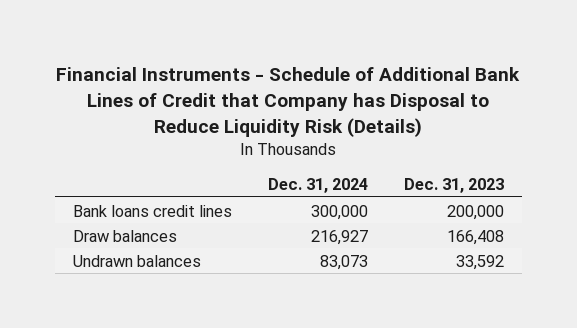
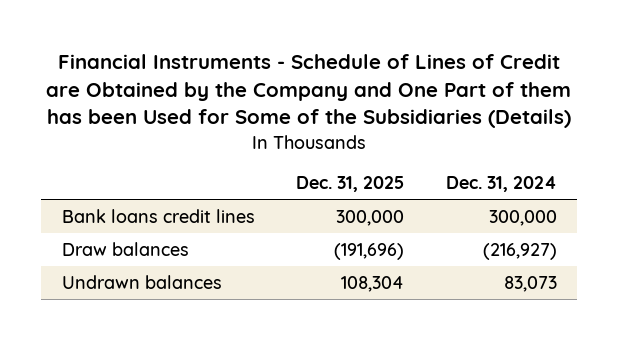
- Financial Instruments - Schedule of Additional Bank Lines of Credit that Company has Disposal to Reduce Liquidity Risk (Details)
+ Financial Instruments - Schedule of Lines of Credit are Obtained by the Company and One Part of them has been Used for Some of the Subsidiaries (Details)
- | Dec. 31, 2024 | Dec. 31, 2023
+ | Dec. 31, 2025 | Dec. 31, 2024
- Draw balances | 216,927 | 166,408
+ Draw balances | (191,696) | (216,927)

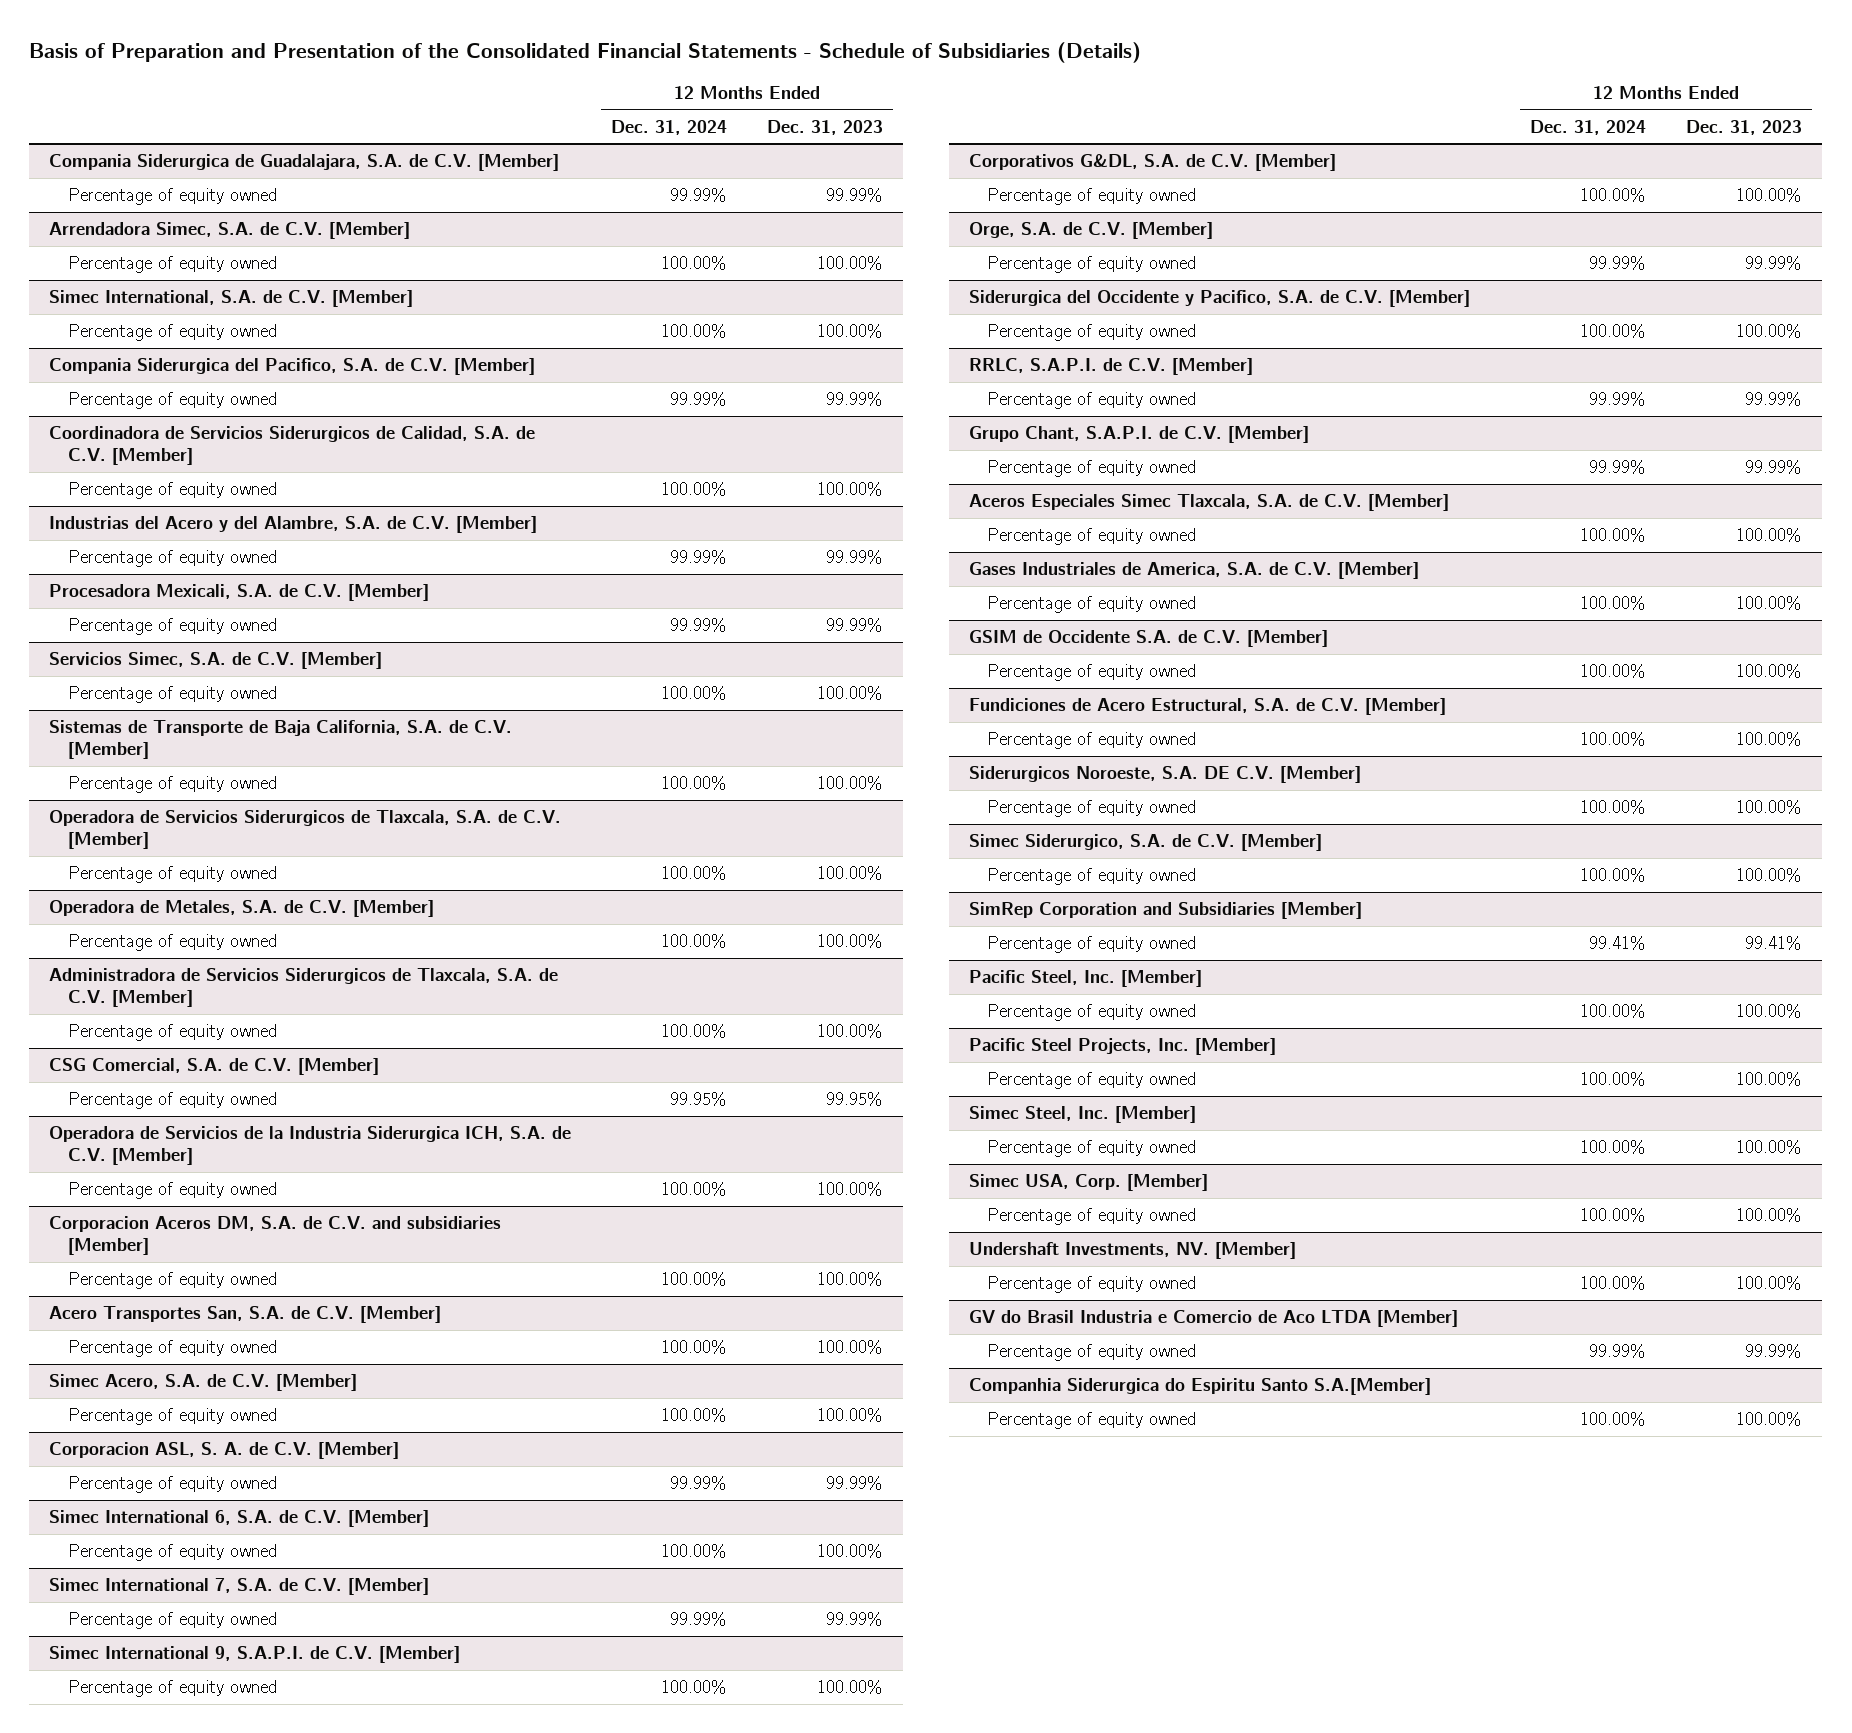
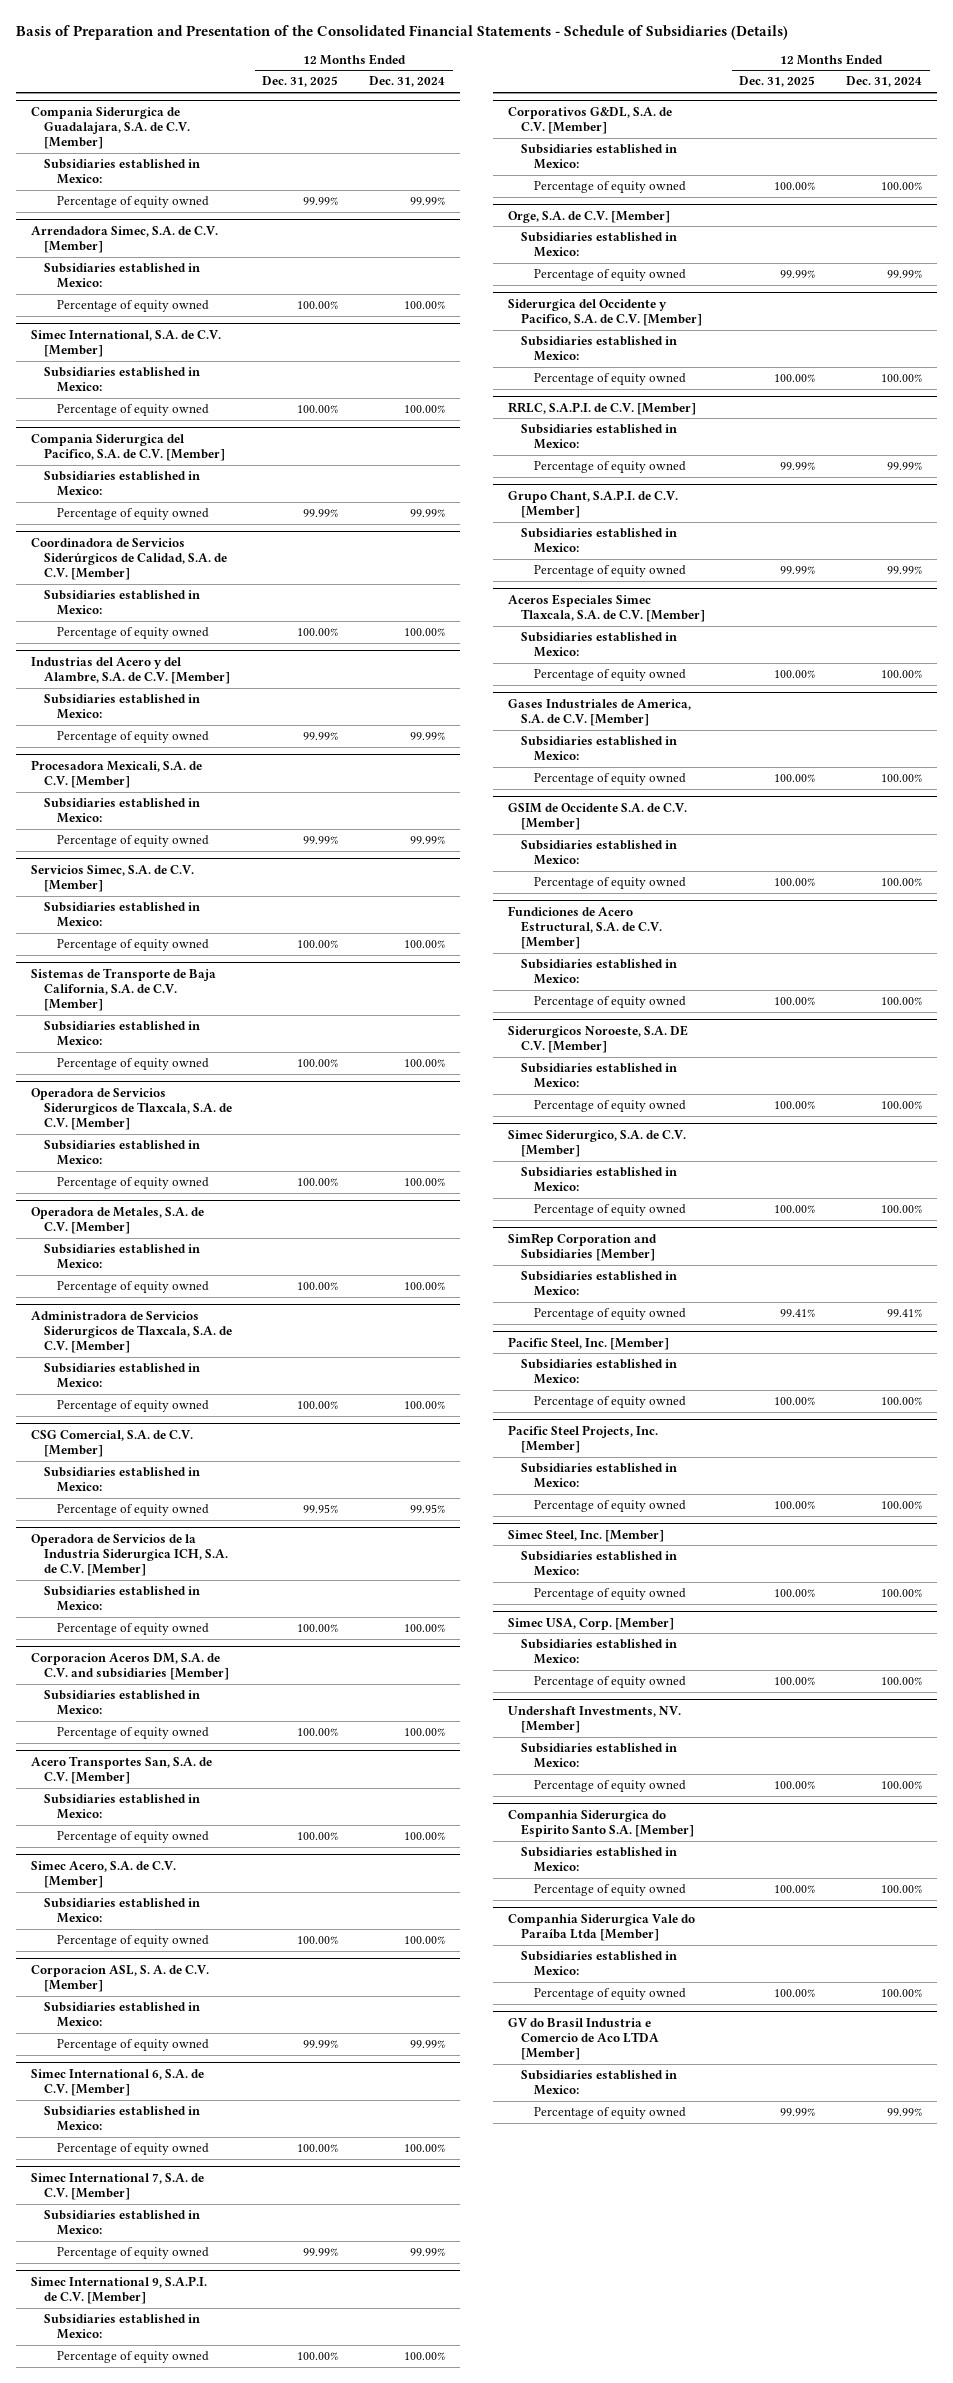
- | 12 Months Ended Dec. 31, 2024 | 12 Months Ended Dec. 31, 2023
+ | 12 Months Ended Dec. 31, 2025 | 12 Months Ended Dec. 31, 2024
@ Compania Siderurgica de Guadalajara, S.A. de C.V. [Member]
+ Subsidiaries established in Mexico:
@ Arrendadora Simec, S.A. de C.V. [Member]
+ Subsidiaries established in Mexico:
@ Simec International, S.A. de C.V. [Member]
+ Subsidiaries established in Mexico:
@ Compania Siderurgica del Pacifico, S.A. de C.V. [Member]
+ Subsidiaries established in Mexico:
- Coordinadora de Servicios Siderurgicos de Calidad, S.A. de C.V. [Member]
+ Coordinadora de Servicios Siderúrgicos de Calidad, S.A. de C.V. [Member]
+ Subsidiaries established in Mexico:
@ Industrias del Acero y del Alambre, S.A. de C.V. [Member]
+ Subsidiaries established in Mexico:
@ Procesadora Mexicali, S.A. de C.V. [Member]
+ Subsidiaries established in Mexico:
@ Servicios Simec, S.A. de C.V. [Member]
+ Subsidiaries established in Mexico:
@ Sistemas de Transporte de Baja California, S.A. de C.V. [Member]
+ Subsidiaries established in Mexico:
@ Operadora de Servicios Siderurgicos de Tlaxcala, S.A. de C.V. [Member]
+ Subsidiaries established in Mexico:
@ Operadora de Metales, S.A. de C.V. [Member]
+ Subsidiaries established in Mexico:
@ Administradora de Servicios Siderurgicos de Tlaxcala, S.A. de C.V. [Member]
+ Subsidiaries established in Mexico:
@ CSG Comercial, S.A. de C.V. [Member]
+ Subsidiaries established in Mexico:
@ Operadora de Servicios de la Industria Siderurgica ICH, S.A. de C.V. [Member]
+ Subsidiaries established in Mexico:
@ Corporacion Aceros DM, S.A. de C.V. and subsidiaries [Member]
+ Subsidiaries established in Mexico:
@ Acero Transportes San, S.A. de C.V. [Member]
+ Subsidiaries established in Mexico:
@ Simec Acero, S.A. de C.V. [Member]
+ Subsidiaries established in Mexico:
@ Corporacion ASL, S. A. de C.V. [Member]
+ Subsidiaries established in Mexico:
@ Simec International 6, S.A. de C.V. [Member]
+ Subsidiaries established in Mexico:
@ Simec International 7, S.A. de C.V. [Member]
+ Subsidiaries established in Mexico:
@ Simec International 9, S.A.P.I. de C.V. [Member]
+ Subsidiaries established in Mexico:
@ Corporativos G&DL, S.A. de C.V. [Member]
+ Subsidiaries established in Mexico:
@ Orge, S.A. de C.V. [Member]
+ Subsidiaries established in Mexico:
@ Siderurgica del Occidente y Pacifico, S.A. de C.V. [Member]
+ Subsidiaries established in Mexico:
@ RRLC, S.A.P.I. de C.V. [Member]
+ Subsidiaries established in Mexico:
@ Grupo Chant, S.A.P.I. de C.V. [Member]
+ Subsidiaries established in Mexico:
@ Aceros Especiales Simec Tlaxcala, S.A. de C.V. [Member]
+ Subsidiaries established in Mexico:
@ Gases Industriales de America, S.A. de C.V. [Member]
+ Subsidiaries established in Mexico:
@ GSIM de Occidente S.A. de C.V. [Member]
+ Subsidiaries established in Mexico:
@ Fundiciones de Acero Estructural, S.A. de C.V. [Member]
+ Subsidiaries established in Mexico:
@ Siderurgicos Noroeste, S.A. DE C.V. [Member]
+ Subsidiaries established in Mexico:
@ Simec Siderurgico, S.A. de C.V. [Member]
+ Subsidiaries established in Mexico:
@ SimRep Corporation and Subsidiaries [Member]
+ Subsidiaries established in Mexico:
@ Pacific Steel, Inc. [Member]
+ Subsidiaries established in Mexico:
@ Pacific Steel Projects, Inc. [Member]
+ Subsidiaries established in Mexico:
@ Simec Steel, Inc. [Member]
+ Subsidiaries established in Mexico:
@ Simec USA, Corp. [Member]
+ Subsidiaries established in Mexico:
@ Undershaft Investments, NV. [Member]
+ Subsidiaries established in Mexico:
+ Companhia Siderurgica do Espirito Santo S.A. [Member]
+ Subsidiaries established in Mexico:
+ Percentage of equity owned | 100.00% | 100.00%
+ Companhia Siderurgica Vale do Paraíba Ltda [Member]
+ Subsidiaries established in Mexico:
+ Percentage of equity owned | 100.00% | 100.00%
@ GV do Brasil Industria e Comercio de Aco LTDA [Member]
+ Subsidiaries established in Mexico:
- Companhia Siderurgica do Espiritu Santo S.A.[Member]
- Percentage of equity owned | 100.00% | 100.00%

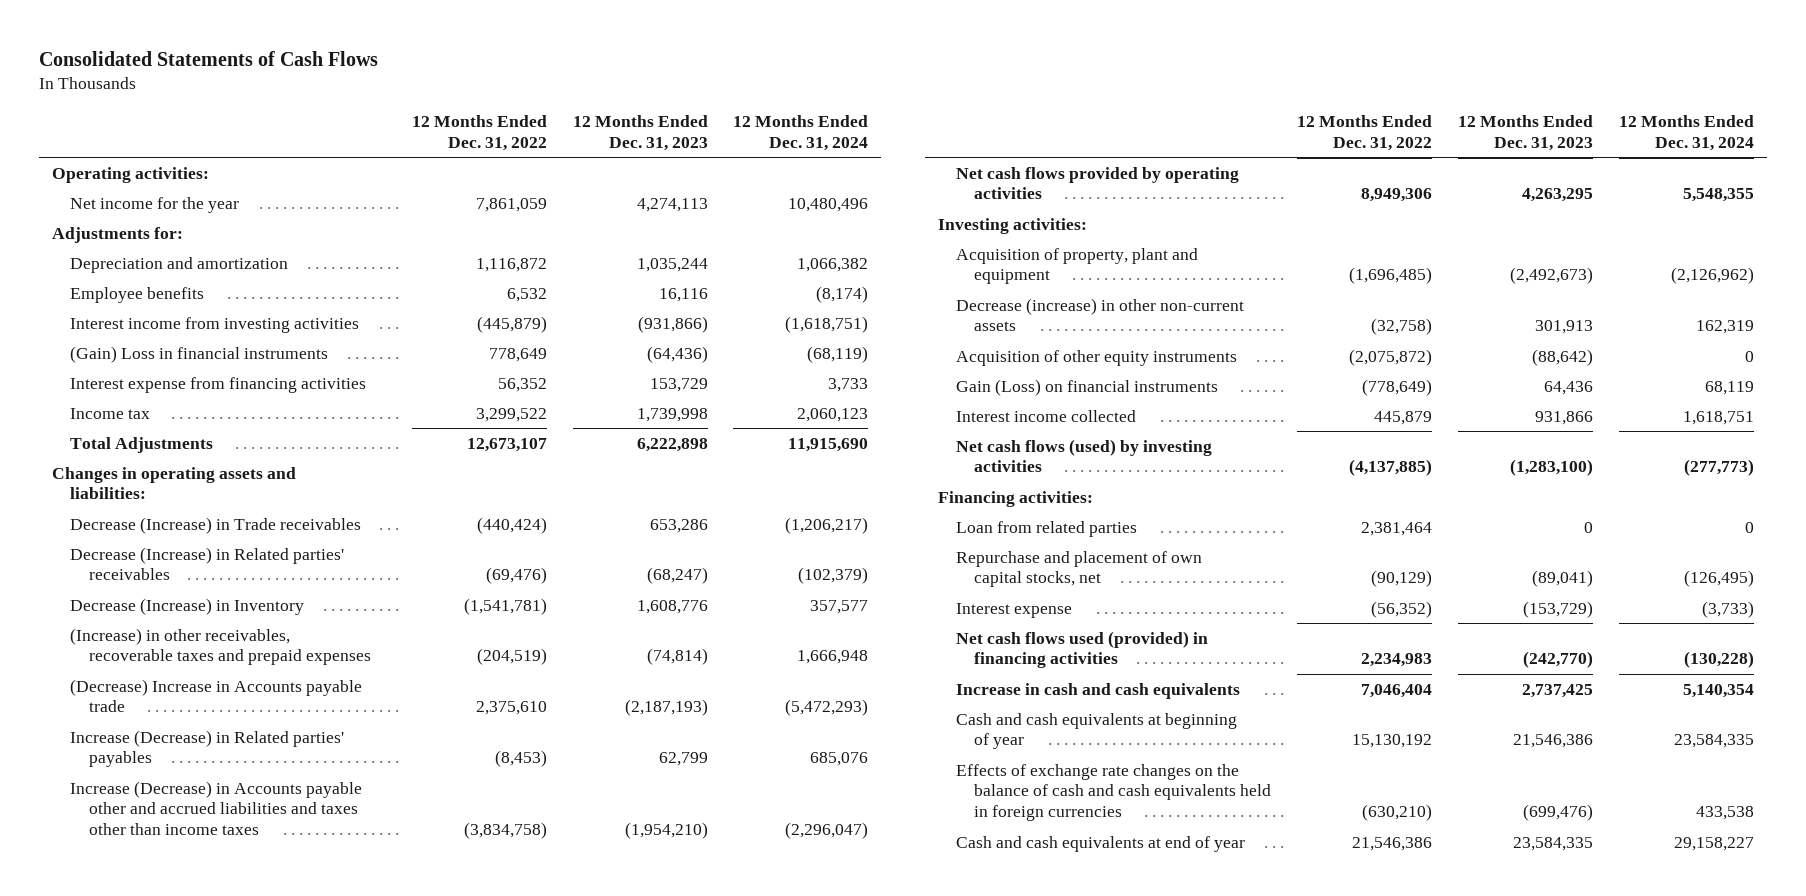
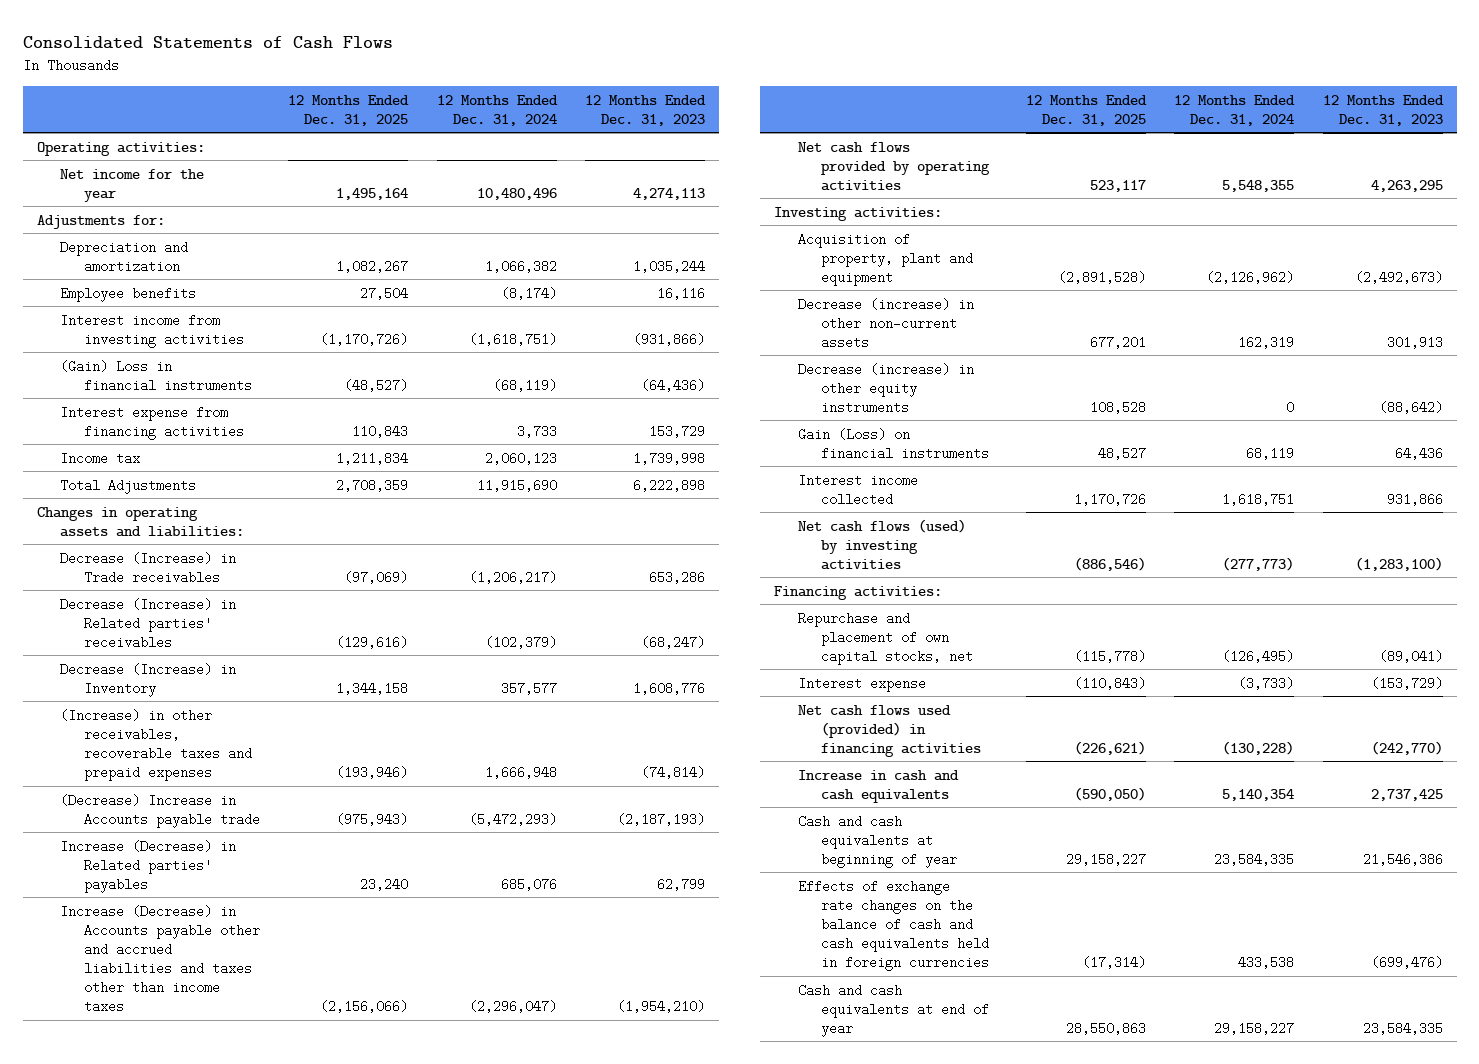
- | 12 Months Ended Dec. 31, 2022 | 12 Months Ended Dec. 31, 2023 | 12 Months Ended Dec. 31, 2024
+ | 12 Months Ended Dec. 31, 2025 | 12 Months Ended Dec. 31, 2024 | 12 Months Ended Dec. 31, 2023
- Acquisition of other equity instruments | (2,075,872) | (88,642) | 0
+ Decrease (increase) in other equity instruments | 108,528 | 0 | (88,642)
- Loan from related parties | 2,381,464 | 0 | 0

